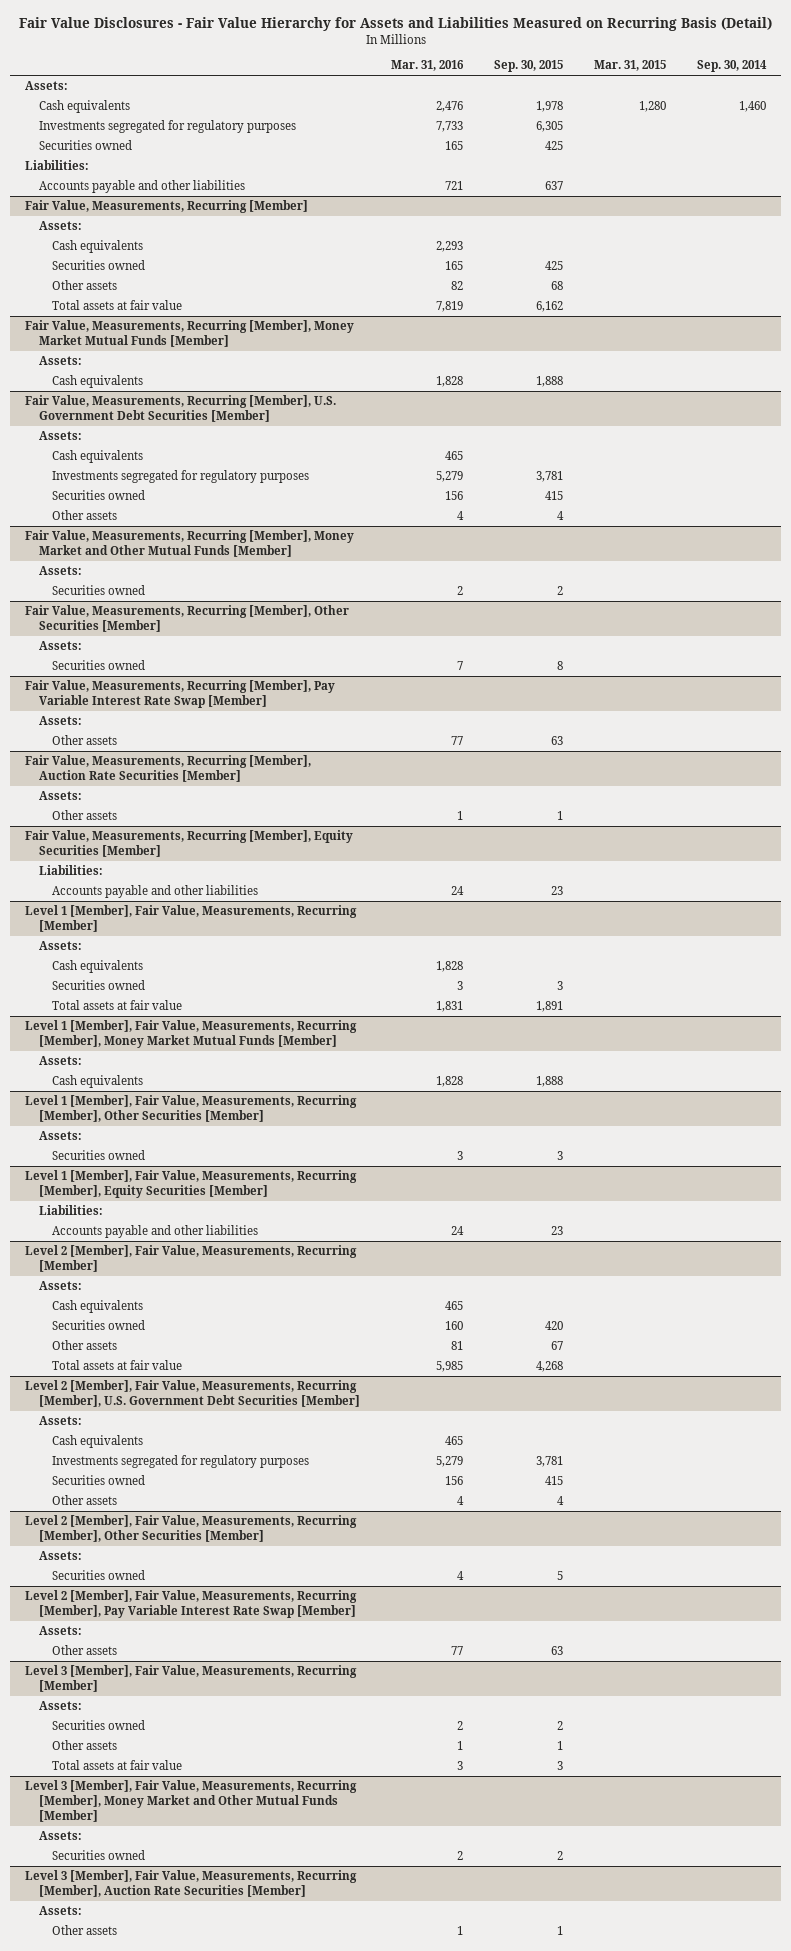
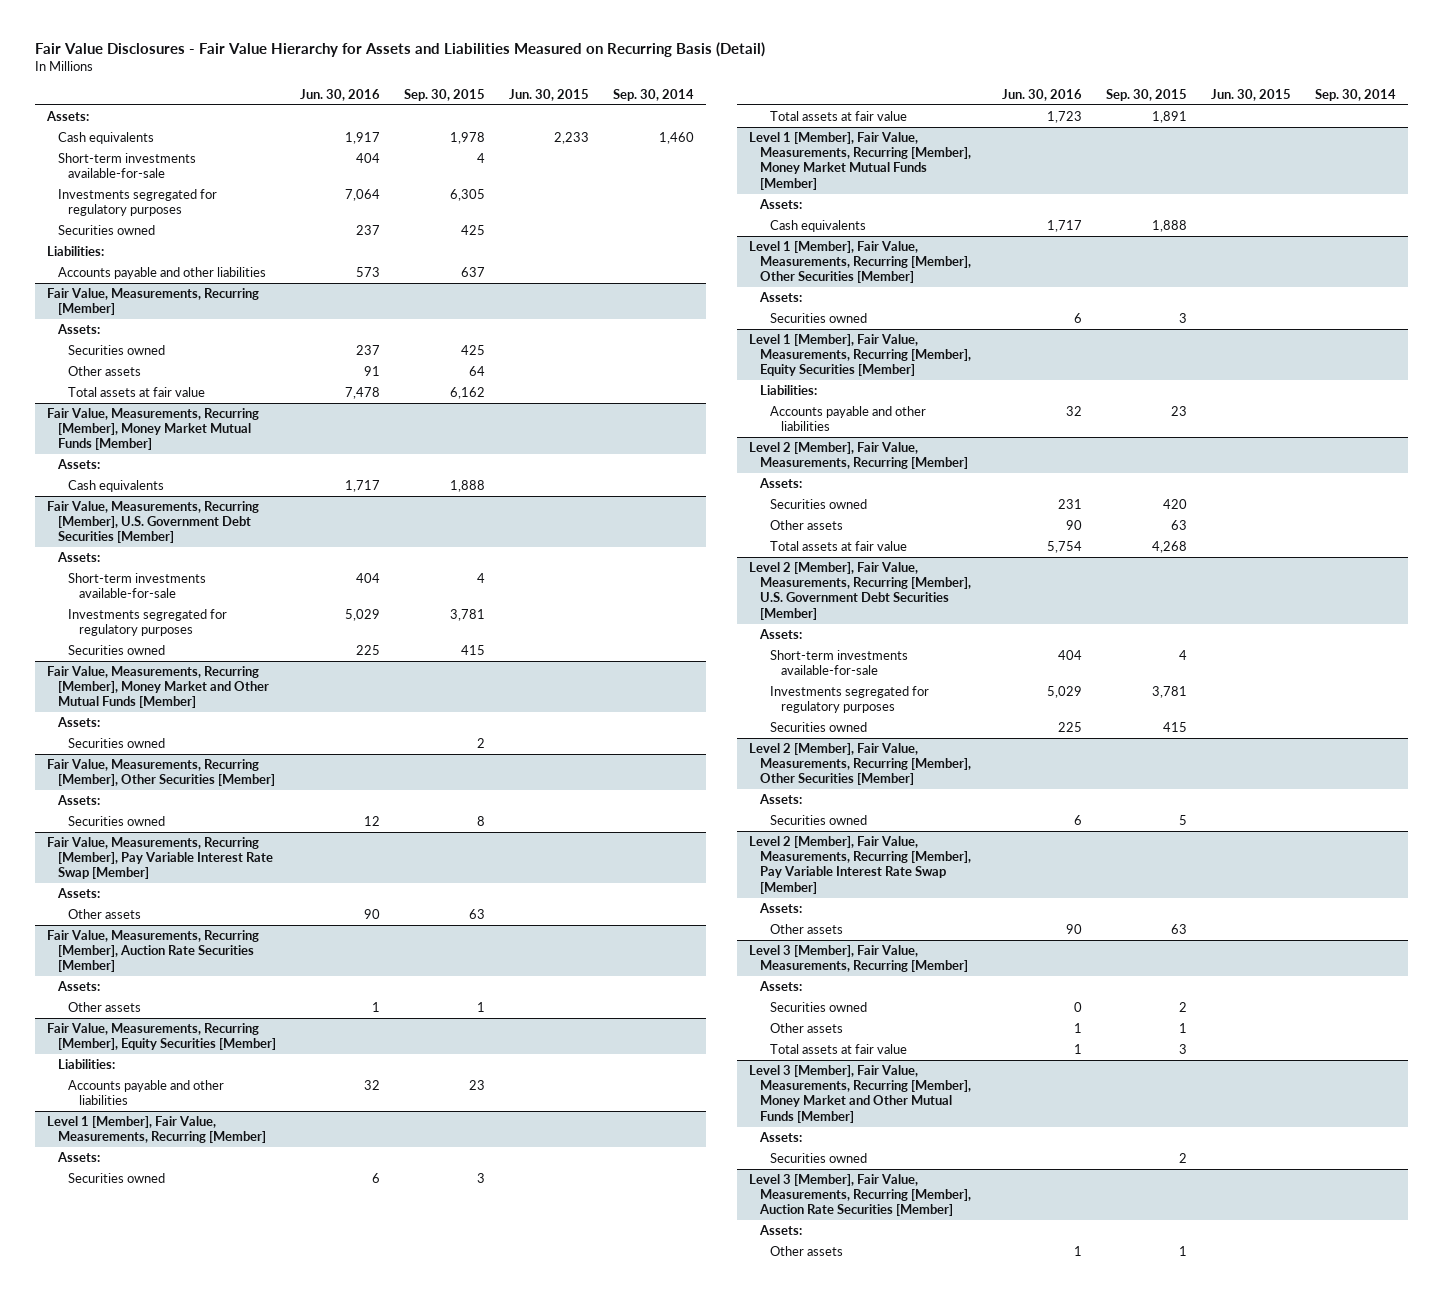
- | Mar. 31, 2016 | Sep. 30, 2015 | Mar. 31, 2015 | Sep. 30, 2014
+ | Jun. 30, 2016 | Sep. 30, 2015 | Jun. 30, 2015 | Sep. 30, 2014
+ Short-term investments available-for-sale | 404 | 4 | |
@ Fair Value, Measurements, Recurring [Member]
- Cash equivalents | 2,293 | | |
- Other assets | 82 | 68 | |
+ Other assets | 91 | 64 | |
@ Fair Value, Measurements, Recurring [Member], U.S. Government Debt Securities [Member]
- Cash equivalents | 465 | | |
+ Short-term investments available-for-sale | 404 | 4 | |
- Other assets | 4 | 4 | |
@ Level 1 [Member], Fair Value, Measurements, Recurring [Member]
- Cash equivalents | 1,828 | | |
@ Level 2 [Member], Fair Value, Measurements, Recurring [Member]
- Cash equivalents | 465 | | |
- Other assets | 81 | 67 | |
+ Other assets | 90 | 63 | |
@ Level 2 [Member], Fair Value, Measurements, Recurring [Member], U.S. Government Debt Securities [Member]
- Cash equivalents | 465 | | |
+ Short-term investments available-for-sale | 404 | 4 | |
- Other assets | 4 | 4 | |

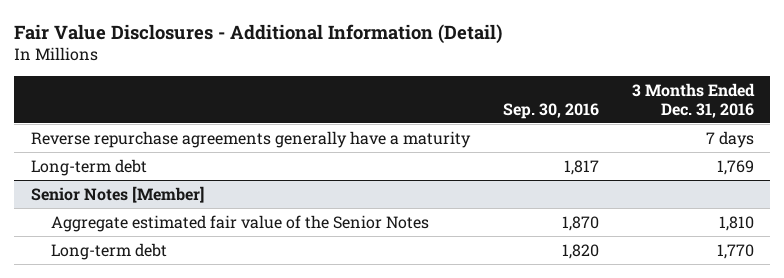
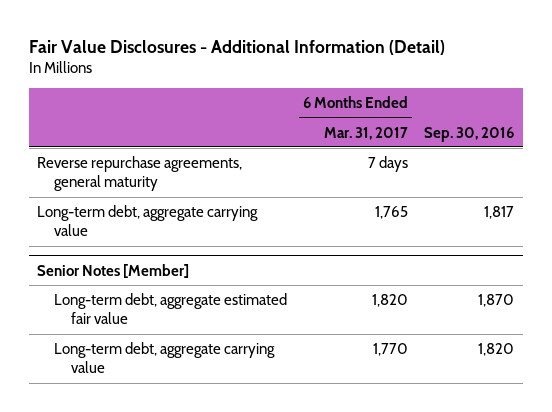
- | Sep. 30, 2016 | 3 Months Ended Dec. 31, 2016
+ | 6 Months Ended Mar. 31, 2017 | Sep. 30, 2016
- Reverse repurchase agreements generally have a maturity | | 7 days
- Long-term debt | 1,817 | 1,769
+ Reverse repurchase agreements, general maturity | 7 days |
+ Long-term debt, aggregate carrying value | 1,765 | 1,817
@ Senior Notes [Member]
- Aggregate estimated fair value of the Senior Notes | 1,870 | 1,810
- Long-term debt | 1,820 | 1,770
+ Long-term debt, aggregate estimated fair value | 1,820 | 1,870
+ Long-term debt, aggregate carrying value | 1,770 | 1,820

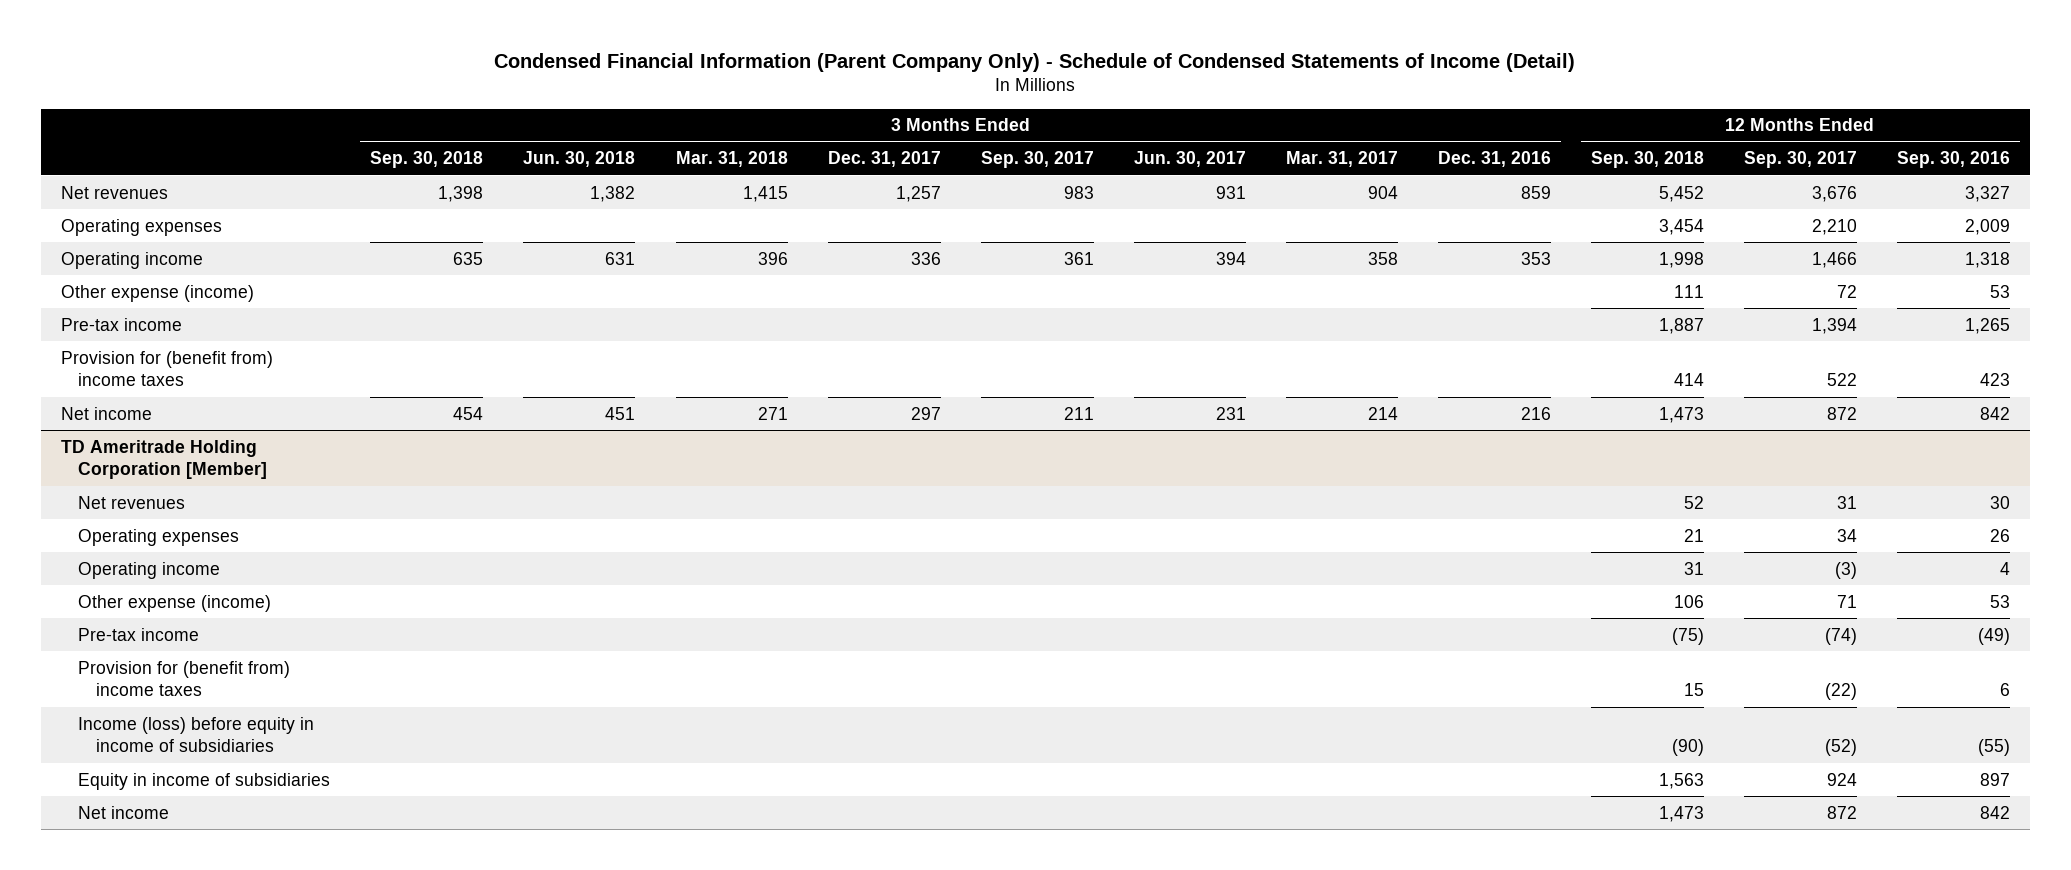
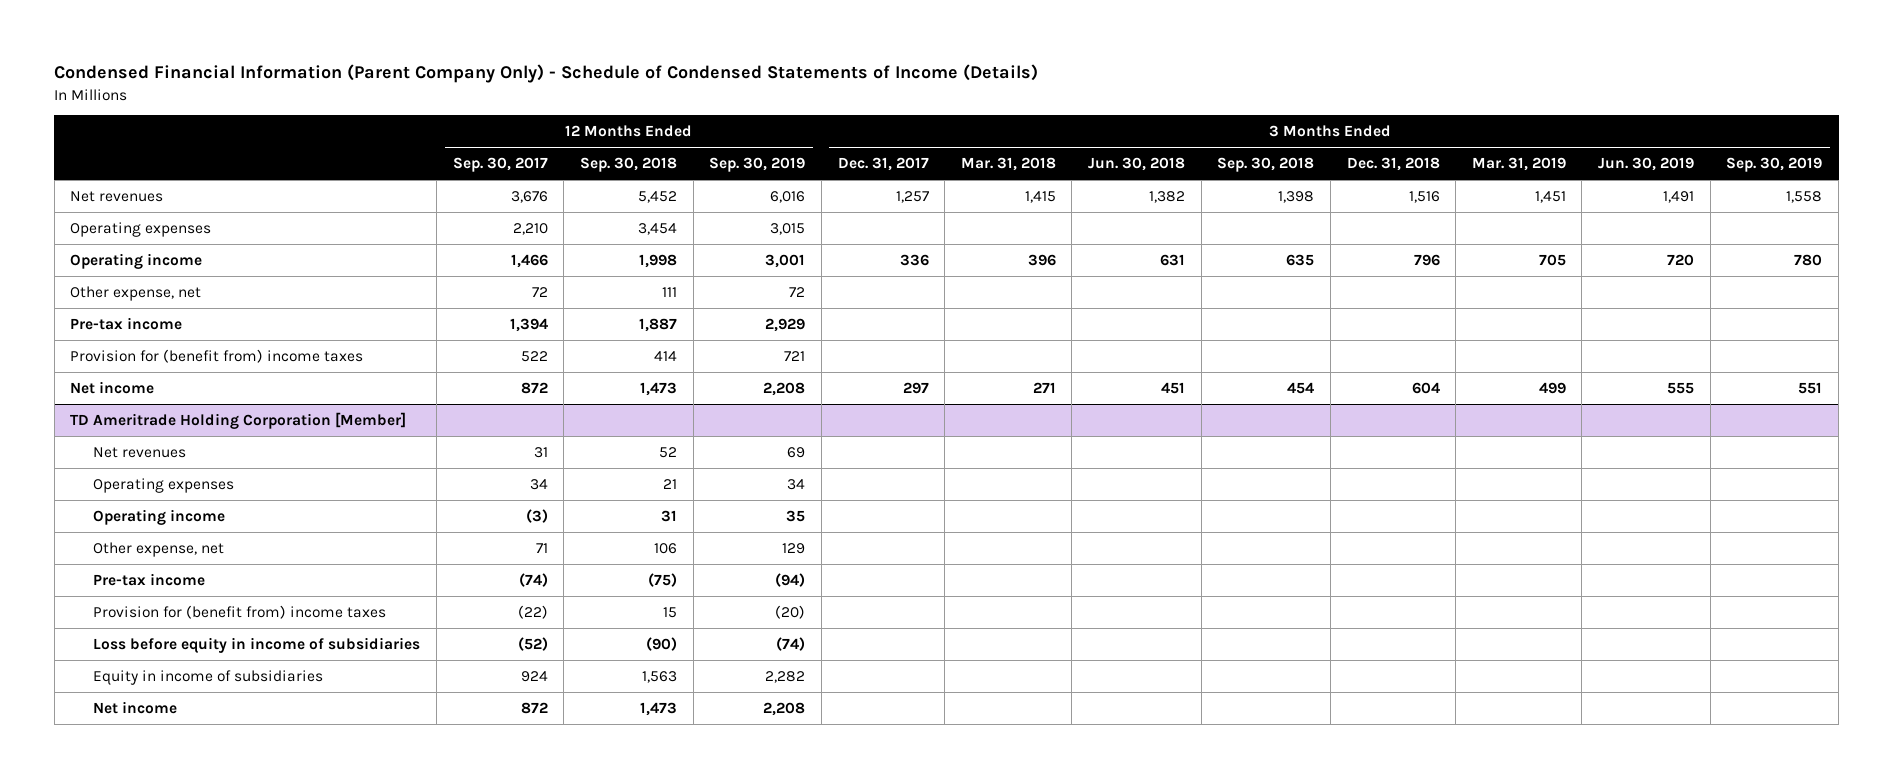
- Condensed Financial Information (Parent Company Only) - Schedule of Condensed Statements of Income (Detail)
+ Condensed Financial Information (Parent Company Only) - Schedule of Condensed Statements of Income (Details)
- | 3 Months Ended Sep. 30, 2018 | 3 Months Ended Jun. 30, 2018 | 3 Months Ended Mar. 31, 2018 | 3 Months Ended Dec. 31, 2017 | 3 Months Ended Sep. 30, 2017 | 3 Months Ended Jun. 30, 2017 | 3 Months Ended Mar. 31, 2017 | 3 Months Ended Dec. 31, 2016 | 12 Months Ended Sep. 30, 2018 | 12 Months Ended Sep. 30, 2017 | 12 Months Ended Sep. 30, 2016
+ | 12 Months Ended Sep. 30, 2017 | 12 Months Ended Sep. 30, 2018 | 12 Months Ended Sep. 30, 2019 | 3 Months Ended Dec. 31, 2017 | 3 Months Ended Mar. 31, 2018 | 3 Months Ended Jun. 30, 2018 | 3 Months Ended Sep. 30, 2018 | 3 Months Ended Dec. 31, 2018 | 3 Months Ended Mar. 31, 2019 | 3 Months Ended Jun. 30, 2019 | 3 Months Ended Sep. 30, 2019
- Other expense (income) | | | | | | | | | 111 | 72 | 53
+ Other expense, net | 72 | 111 | 72 | | | | | | | |
@ TD Ameritrade Holding Corporation [Member]
- Other expense (income) | | | | | | | | | 106 | 71 | 53
+ Other expense, net | 71 | 106 | 129 | | | | | | | |
- Income (loss) before equity in income of subsidiaries | | | | | | | | | (90) | (52) | (55)
+ Loss before equity in income of subsidiaries | (52) | (90) | (74) | | | | | | | |

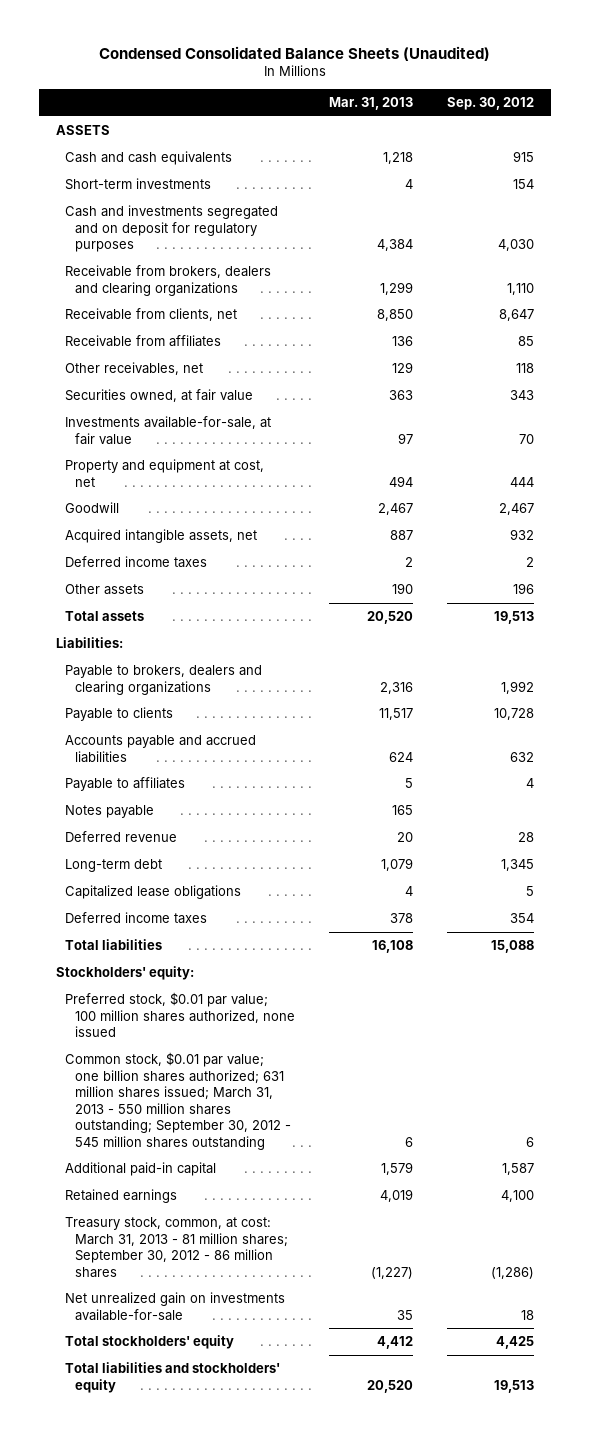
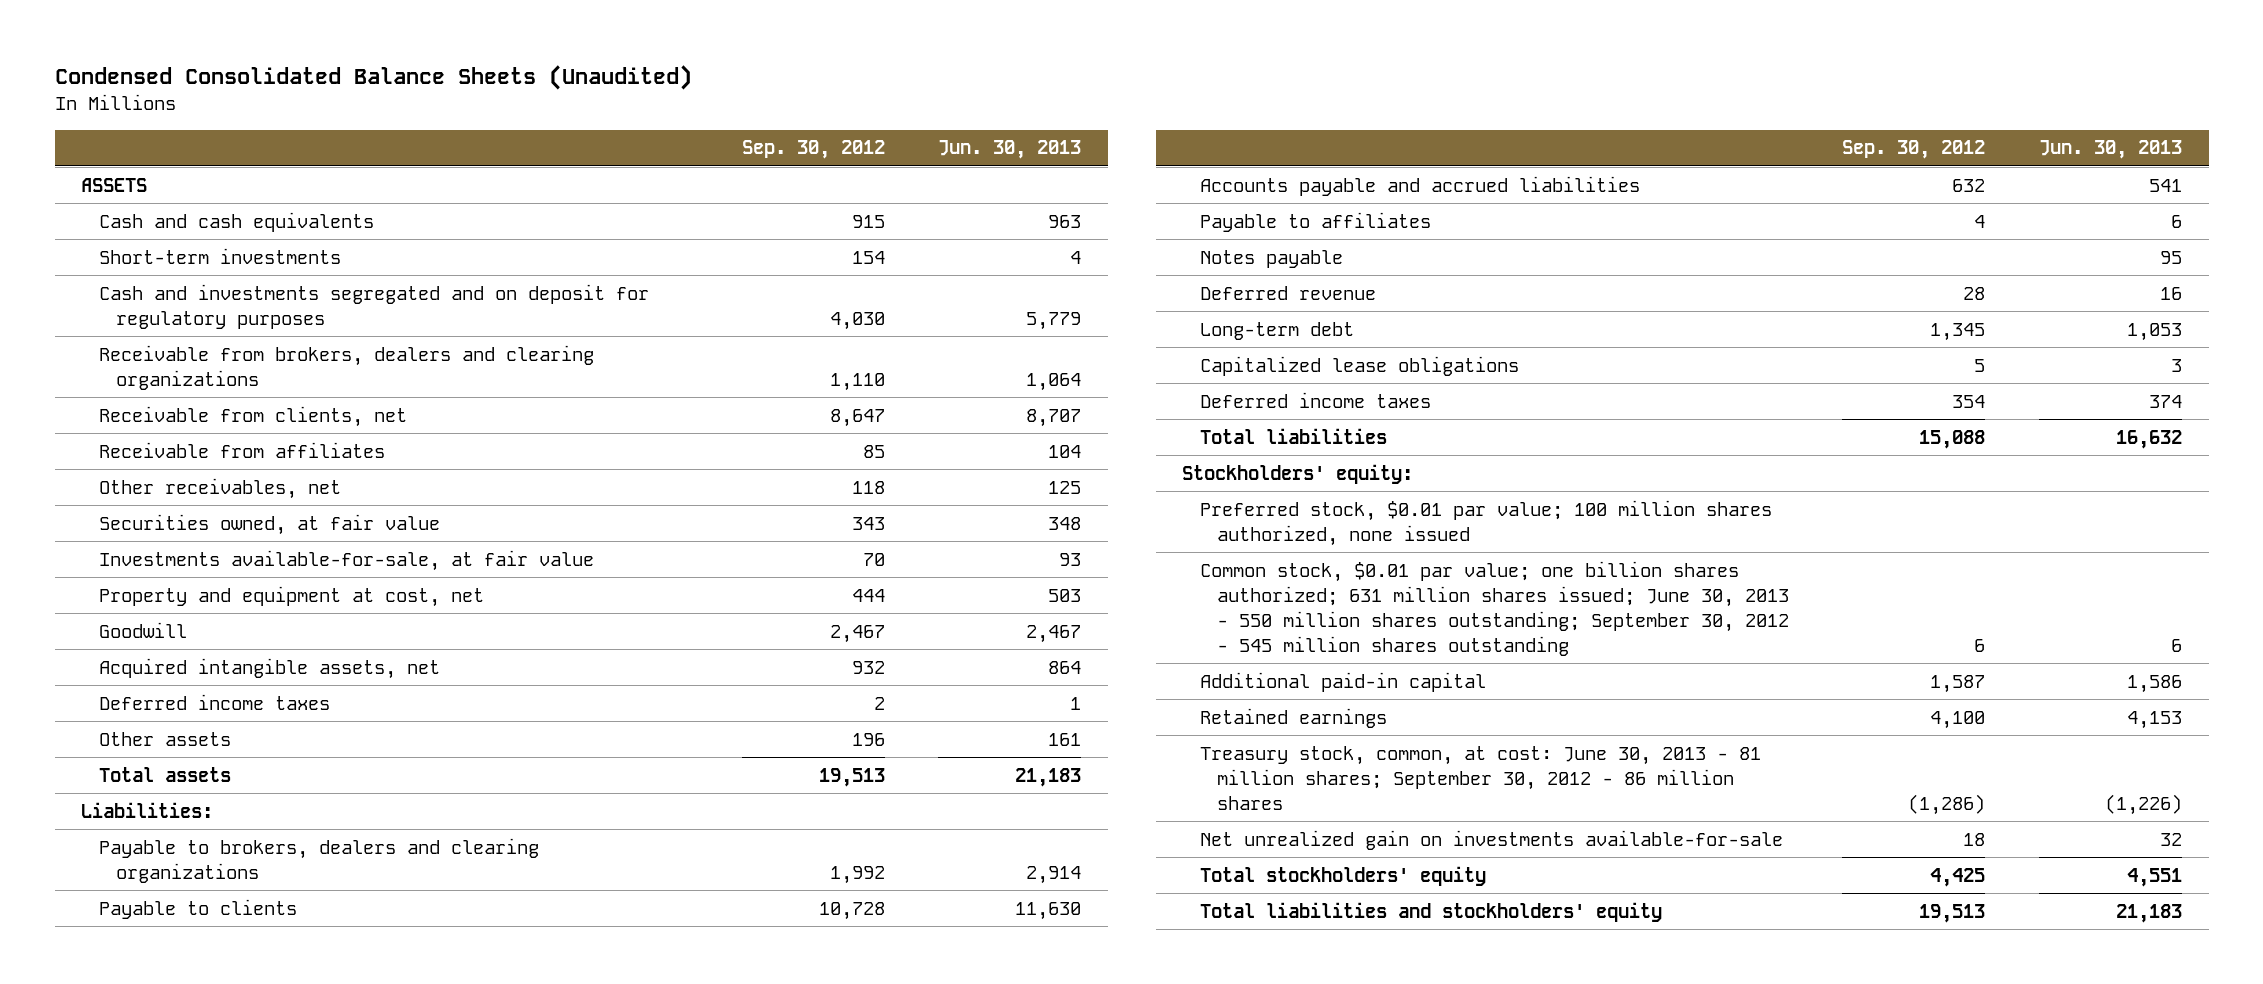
- | Mar. 31, 2013 | Sep. 30, 2012
+ | Sep. 30, 2012 | Jun. 30, 2013
- Common stock, $0.01 par value; one billion shares authorized; 631 million shares issued; March 31, 2013 - 550 million shares outstanding; September 30, 2012 - 545 million shares outstanding | 6 | 6
+ Common stock, $0.01 par value; one billion shares authorized; 631 million shares issued; June 30, 2013 - 550 million shares outstanding; September 30, 2012 - 545 million shares outstanding | 6 | 6
- Treasury stock, common, at cost: March 31, 2013 - 81 million shares; September 30, 2012 - 86 million shares | (1,227) | (1,286)
+ Treasury stock, common, at cost: June 30, 2013 - 81 million shares; September 30, 2012 - 86 million shares | (1,286) | (1,226)

